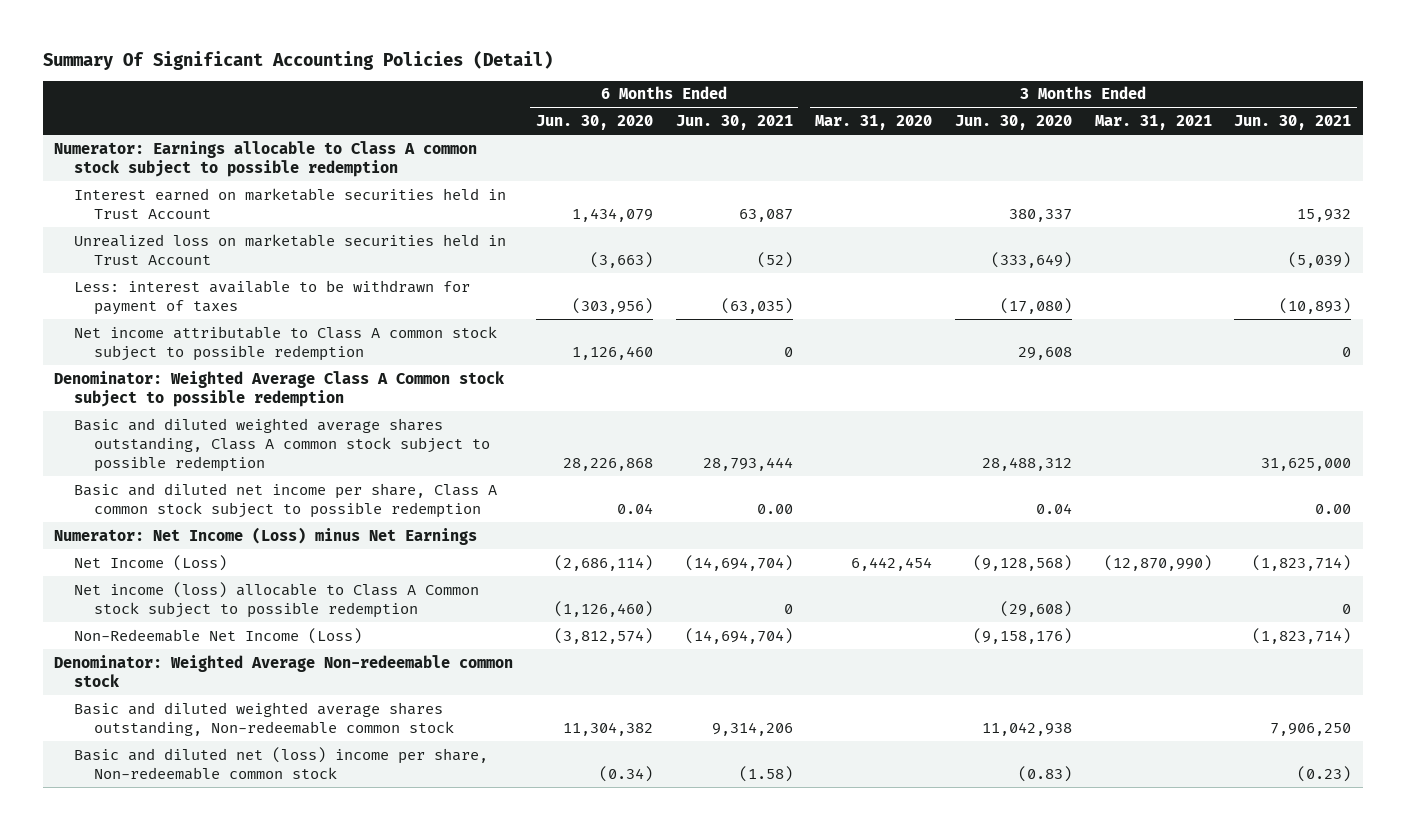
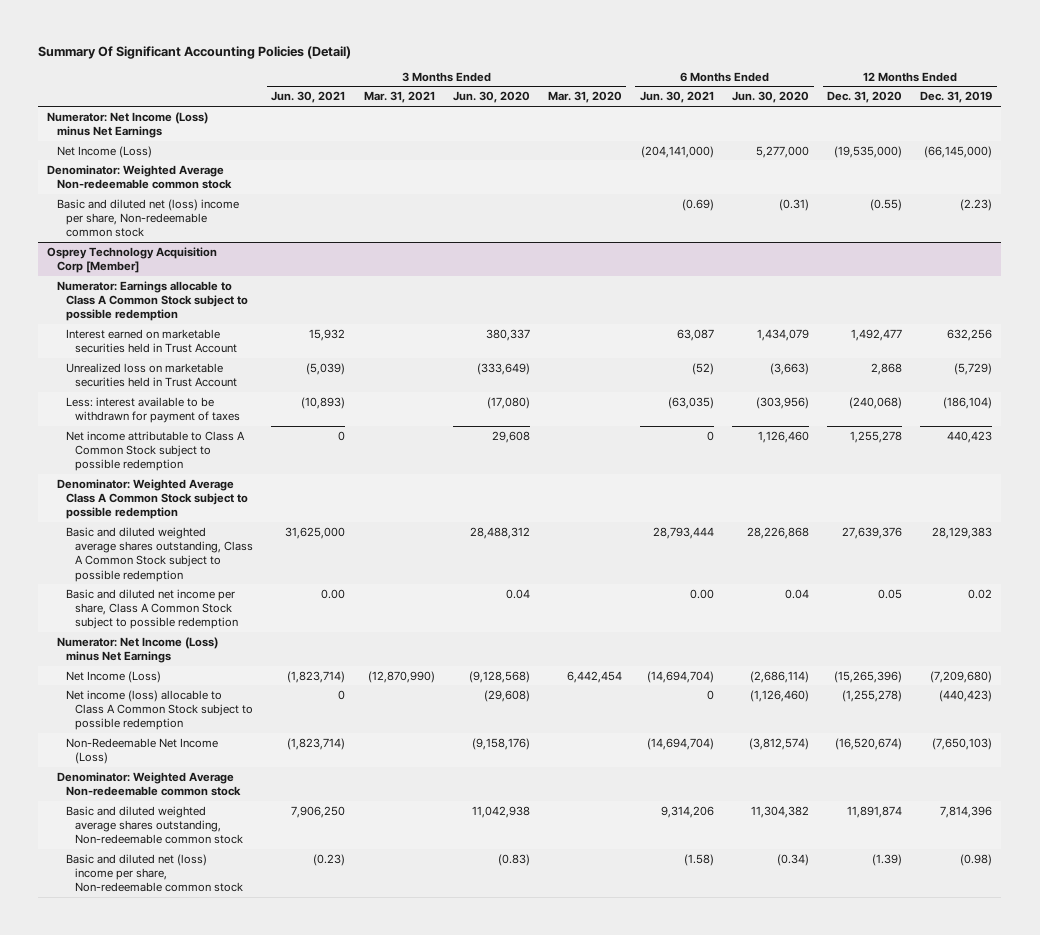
- | 6 Months Ended Jun. 30, 2020 | 6 Months Ended Jun. 30, 2021 | 3 Months Ended Mar. 31, 2020 | 3 Months Ended Jun. 30, 2020 | 3 Months Ended Mar. 31, 2021 | 3 Months Ended Jun. 30, 2021
+ | 3 Months Ended Jun. 30, 2021 | 3 Months Ended Mar. 31, 2021 | 3 Months Ended Jun. 30, 2020 | 3 Months Ended Mar. 31, 2020 | 6 Months Ended Jun. 30, 2021 | 6 Months Ended Jun. 30, 2020 | 12 Months Ended Dec. 31, 2020 | 12 Months Ended Dec. 31, 2019
- Numerator: Earnings allocable to Class A common stock subject to possible redemption
+ Numerator: Net Income (Loss) minus Net Earnings
+ Net Income (Loss) | | | | | (204,141,000) | 5,277,000 | (19,535,000) | (66,145,000)
+ Denominator: Weighted Average Non-redeemable common stock
+ Basic and diluted net (loss) income per share, Non-redeemable common stock | | | | | (0.69) | (0.31) | (0.55) | (2.23)
+ Osprey Technology Acquisition Corp [Member]
+ Numerator: Earnings allocable to Class A Common Stock subject to possible redemption
- Net income attributable to Class A common stock subject to possible redemption | 1,126,460 | 0 | | 29,608 | | 0
- Denominator: Weighted Average Class A Common stock subject to possible redemption
- Basic and diluted weighted average shares outstanding, Class A common stock subject to possible redemption | 28,226,868 | 28,793,444 | | 28,488,312 | | 31,625,000
- Basic and diluted net income per share, Class A common stock subject to possible redemption | 0.04 | 0.00 | | 0.04 | | 0.00
+ Net income attributable to Class A Common Stock subject to possible redemption | 0 | | 29,608 | | 0 | 1,126,460 | 1,255,278 | 440,423
+ Denominator: Weighted Average Class A Common Stock subject to possible redemption
+ Basic and diluted weighted average shares outstanding, Class A Common Stock subject to possible redemption | 31,625,000 | | 28,488,312 | | 28,793,444 | 28,226,868 | 27,639,376 | 28,129,383
+ Basic and diluted net income per share, Class A Common Stock subject to possible redemption | 0.00 | | 0.04 | | 0.00 | 0.04 | 0.05 | 0.02
- Net income (loss) allocable to Class A Common stock subject to possible redemption | (1,126,460) | 0 | | (29,608) | | 0
+ Net income (loss) allocable to Class A Common Stock subject to possible redemption | 0 | | (29,608) | | 0 | (1,126,460) | (1,255,278) | (440,423)

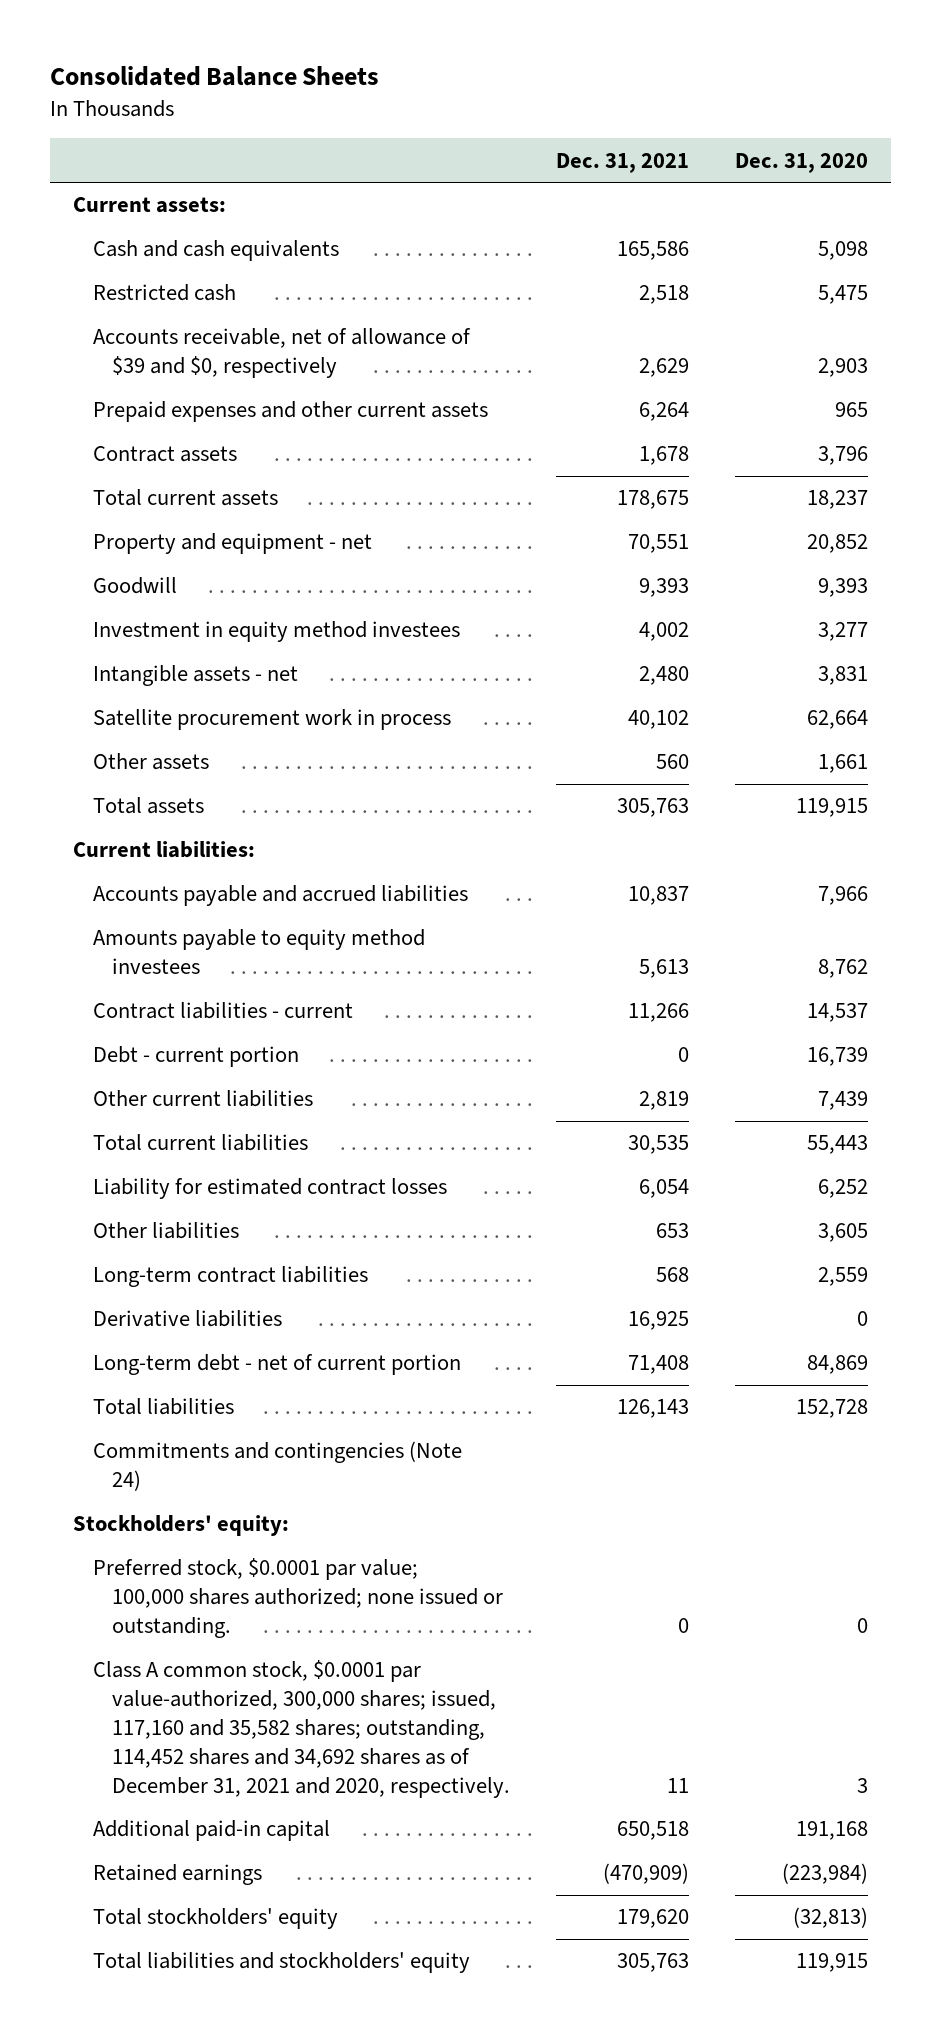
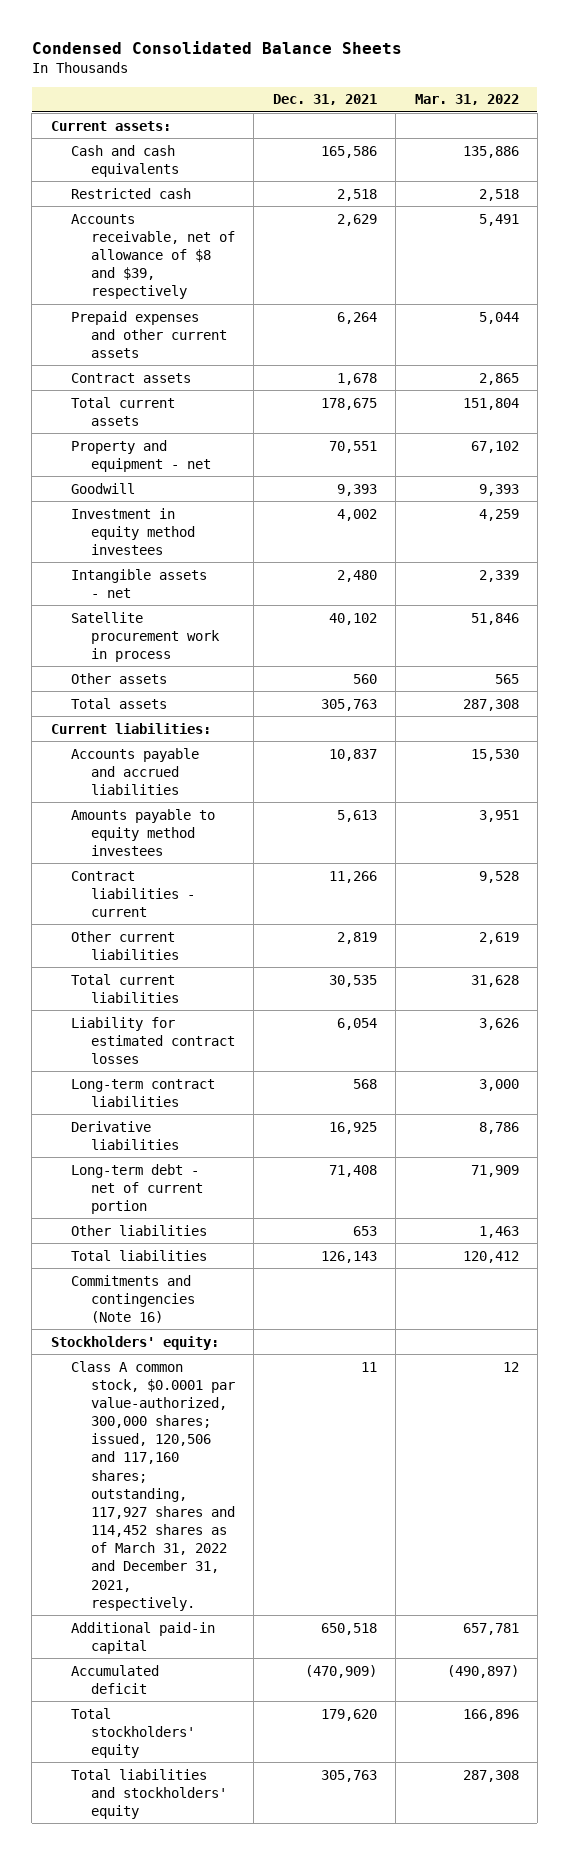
- Consolidated Balance Sheets
+ Condensed Consolidated Balance Sheets
- | Dec. 31, 2021 | Dec. 31, 2020
+ | Dec. 31, 2021 | Mar. 31, 2022
- Accounts receivable, net of allowance of $39 and $0, respectively | 2,629 | 2,903
+ Accounts receivable, net of allowance of $8 and $39, respectively | 2,629 | 5,491
- Debt - current portion | 0 | 16,739
moved down: Other liabilities | 653 | 1,463
- Commitments and contingencies (Note 24)
+ Commitments and contingencies (Note 16)
- Preferred stock, $0.0001 par value; 100,000 shares authorized; none issued or outstanding. | 0 | 0
- Class A common stock, $0.0001 par value-authorized, 300,000 shares; issued, 117,160 and 35,582 shares; outstanding, 114,452 shares and 34,692 shares as of December 31, 2021 and 2020, respectively. | 11 | 3
+ Class A common stock, $0.0001 par value-authorized, 300,000 shares; issued, 120,506 and 117,160 shares; outstanding, 117,927 shares and 114,452 shares as of March 31, 2022 and December 31, 2021, respectively. | 11 | 12
- Retained earnings | (470,909) | (223,984)
+ Accumulated deficit | (470,909) | (490,897)

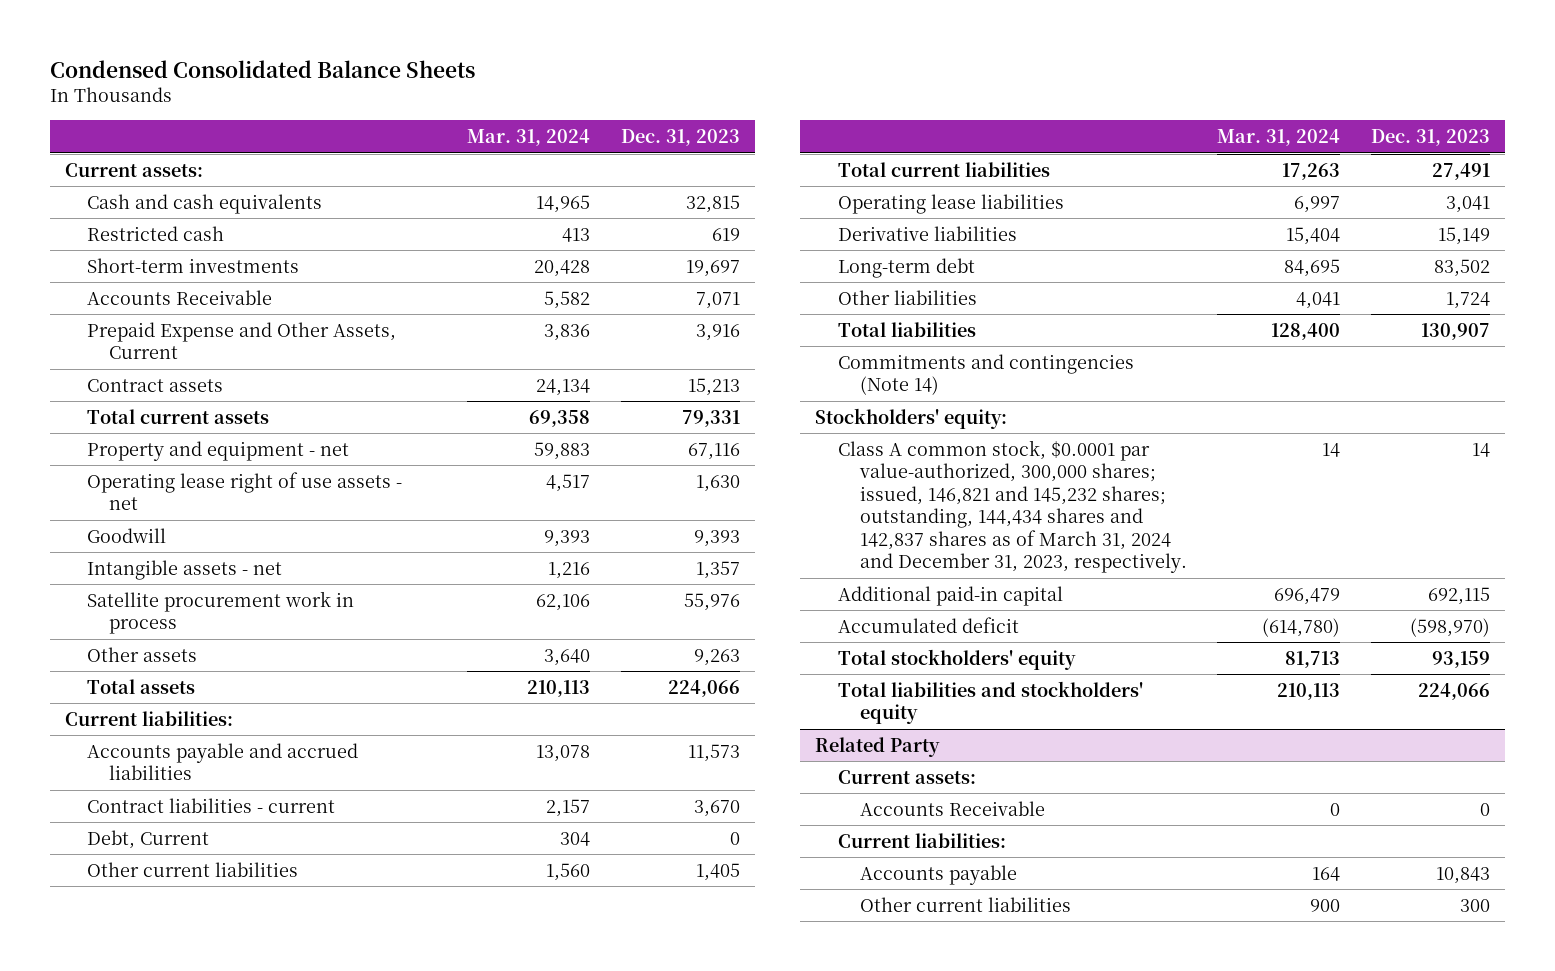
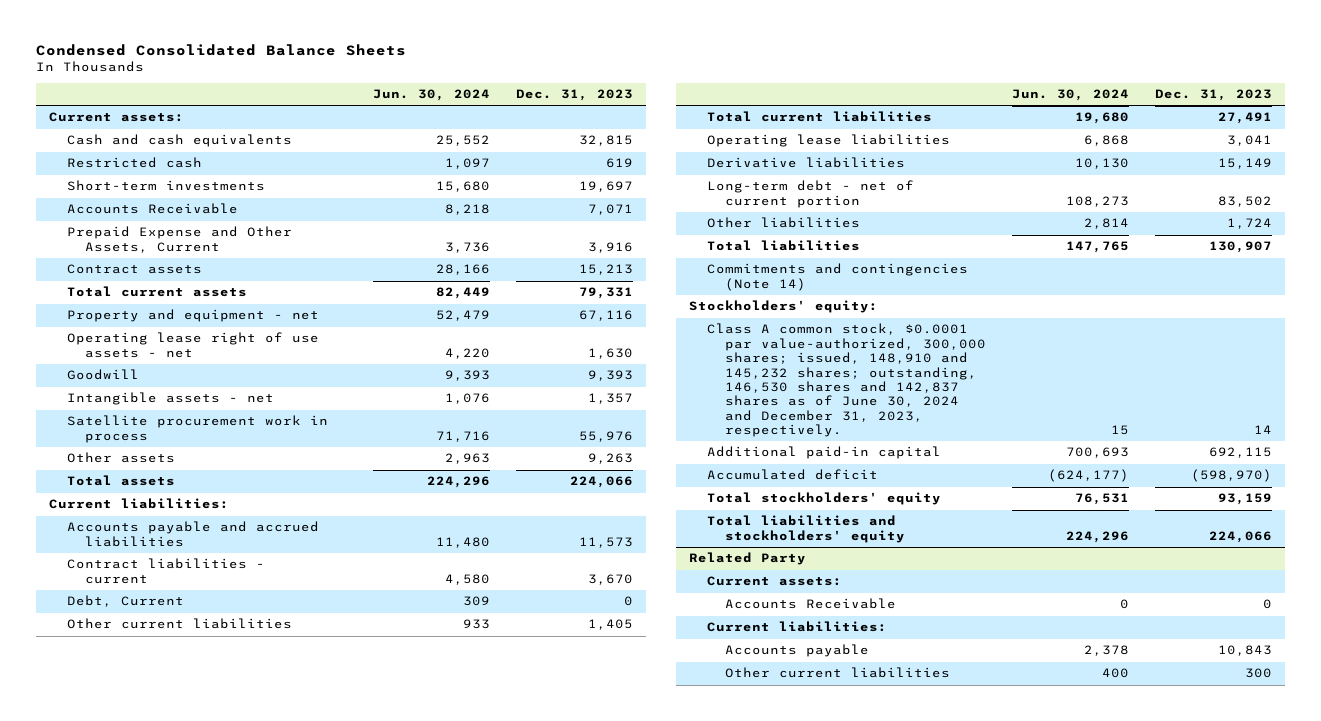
- | Mar. 31, 2024 | Dec. 31, 2023
+ | Jun. 30, 2024 | Dec. 31, 2023
- Long-term debt | 84,695 | 83,502
+ Long-term debt - net of current portion | 108,273 | 83,502
- Class A common stock, $0.0001 par value-authorized, 300,000 shares; issued, 146,821 and 145,232 shares; outstanding, 144,434 shares and 142,837 shares as of March 31, 2024 and December 31, 2023, respectively. | 14 | 14
+ Class A common stock, $0.0001 par value-authorized, 300,000 shares; issued, 148,910 and 145,232 shares; outstanding, 146,530 shares and 142,837 shares as of June 30, 2024 and December 31, 2023, respectively. | 15 | 14

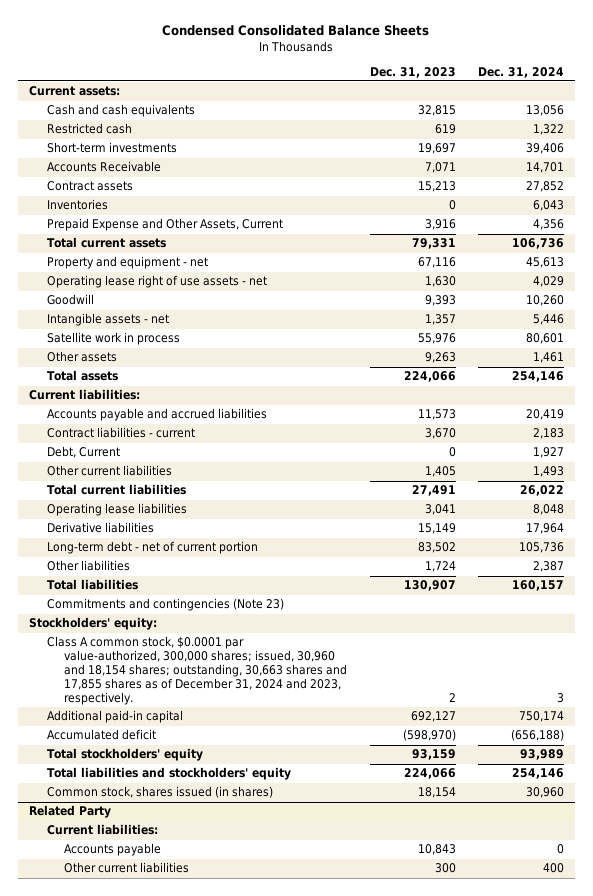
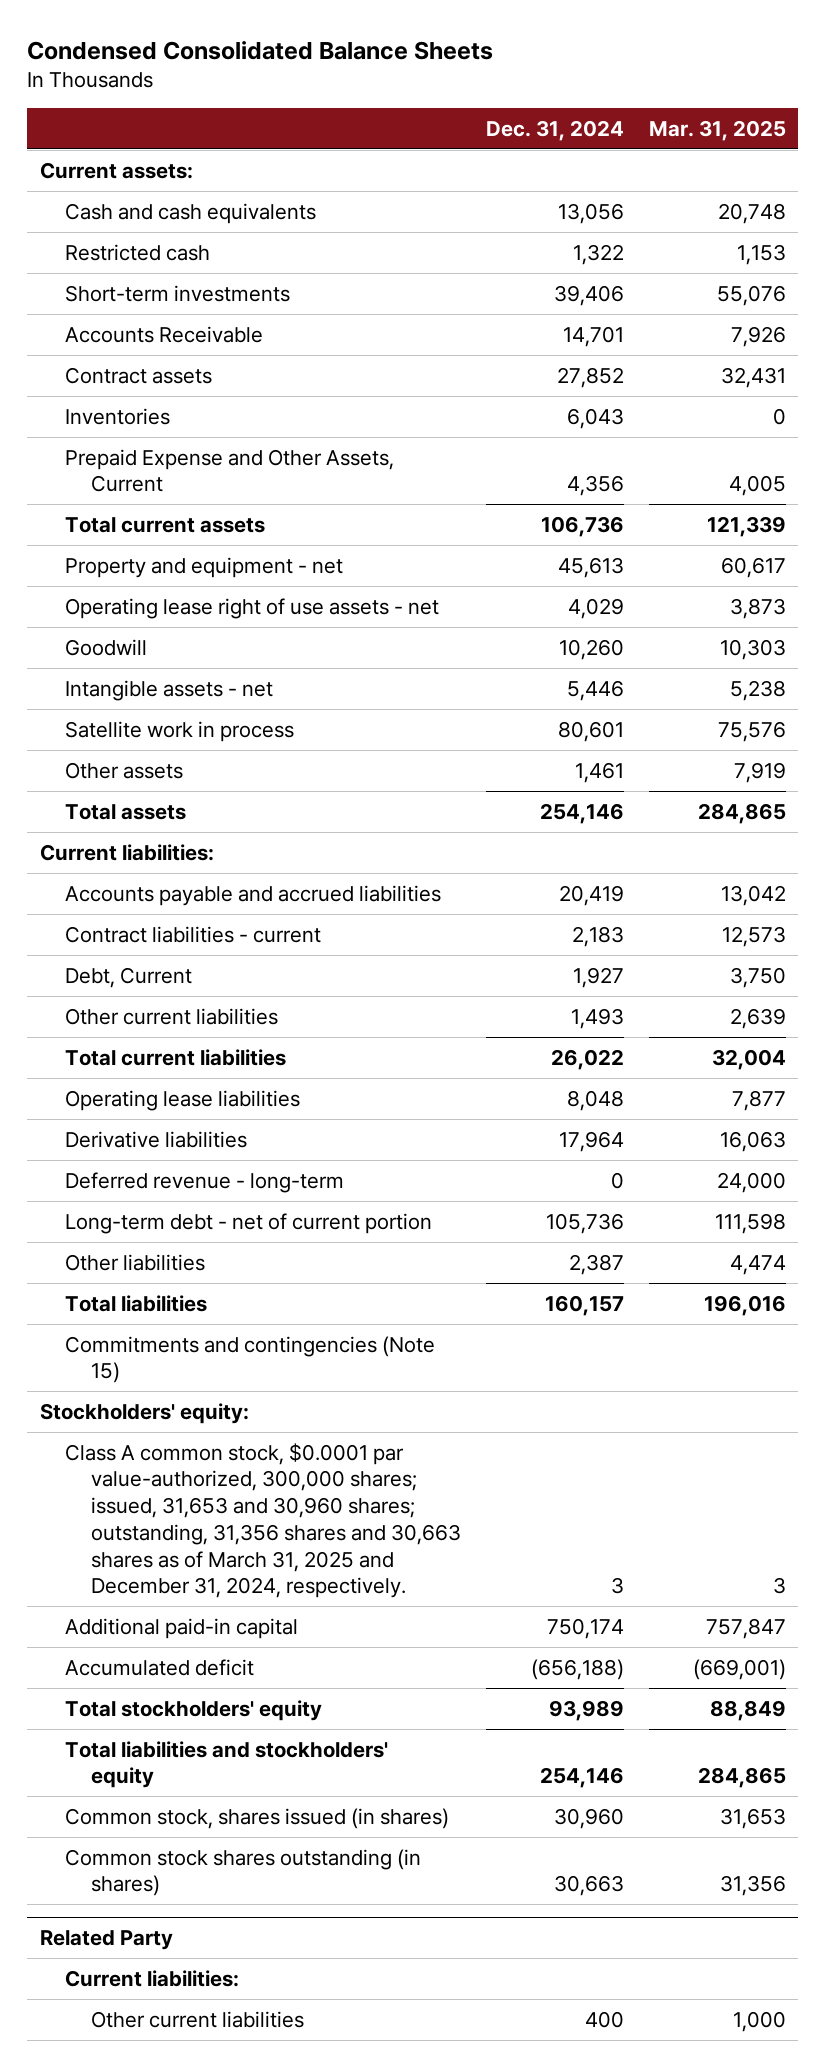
- | Dec. 31, 2023 | Dec. 31, 2024
+ | Dec. 31, 2024 | Mar. 31, 2025
+ Deferred revenue - long-term | 0 | 24,000
- Commitments and contingencies (Note 23)
+ Commitments and contingencies (Note 15)
- Class A common stock, $0.0001 par value-authorized, 300,000 shares; issued, 30,960 and 18,154 shares; outstanding, 30,663 shares and 17,855 shares as of December 31, 2024 and 2023, respectively. | 2 | 3
+ Class A common stock, $0.0001 par value-authorized, 300,000 shares; issued, 31,653 and 30,960 shares; outstanding, 31,356 shares and 30,663 shares as of March 31, 2025 and December 31, 2024, respectively. | 3 | 3
+ Common stock shares outstanding (in shares) | 30,663 | 31,356
@ Related Party
- Accounts payable | 10,843 | 0

